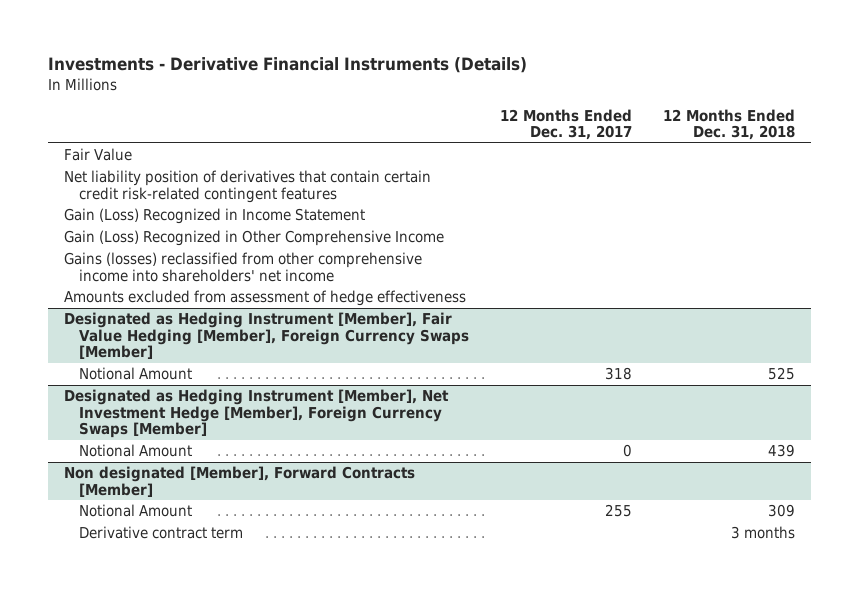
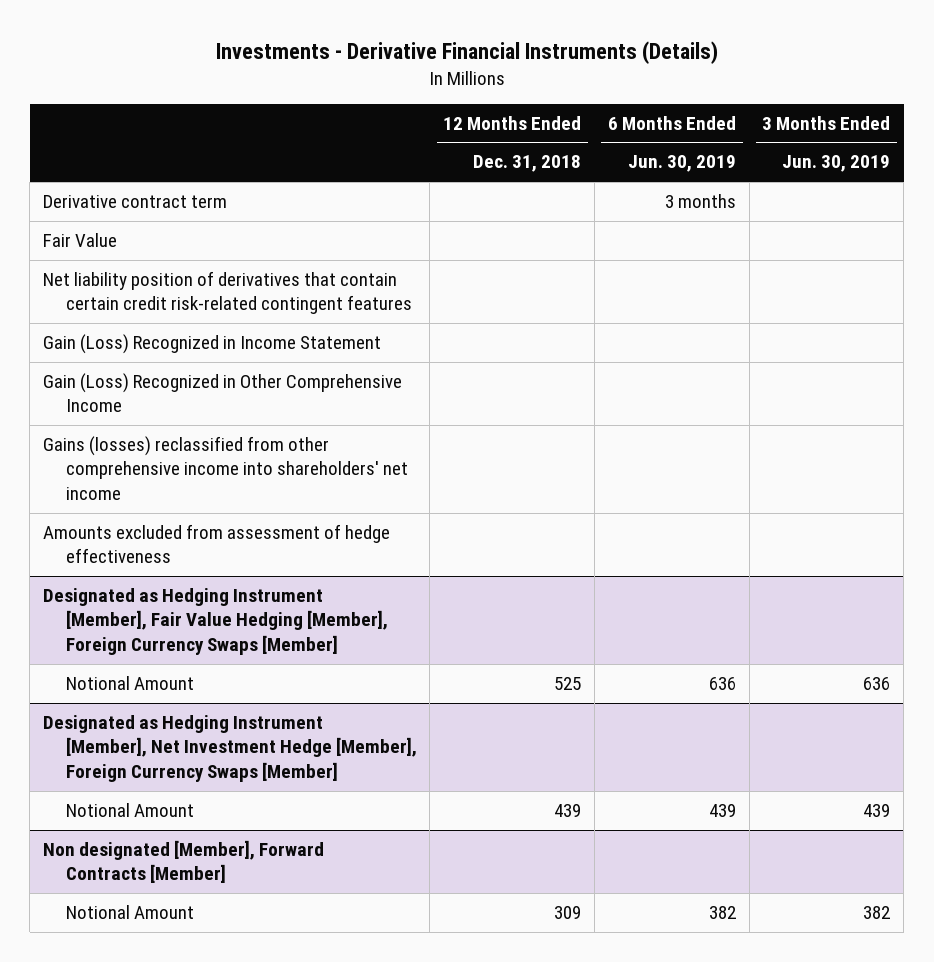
- | 12 Months Ended Dec. 31, 2017 | 12 Months Ended Dec. 31, 2018
+ | 12 Months Ended Dec. 31, 2018 | 6 Months Ended Jun. 30, 2019 | 3 Months Ended Jun. 30, 2019
+ Derivative contract term | | 3 months |
@ Non designated [Member], Forward Contracts [Member]
- Derivative contract term | | 3 months

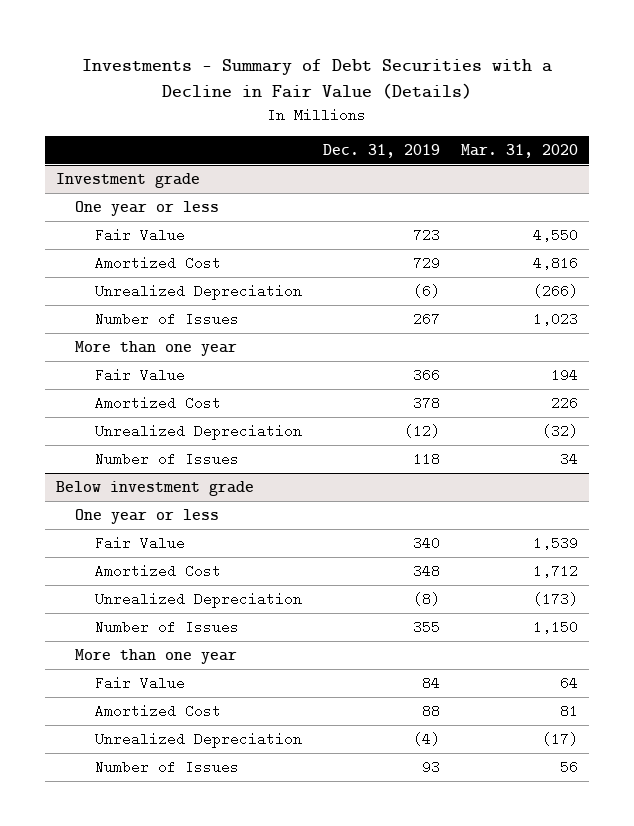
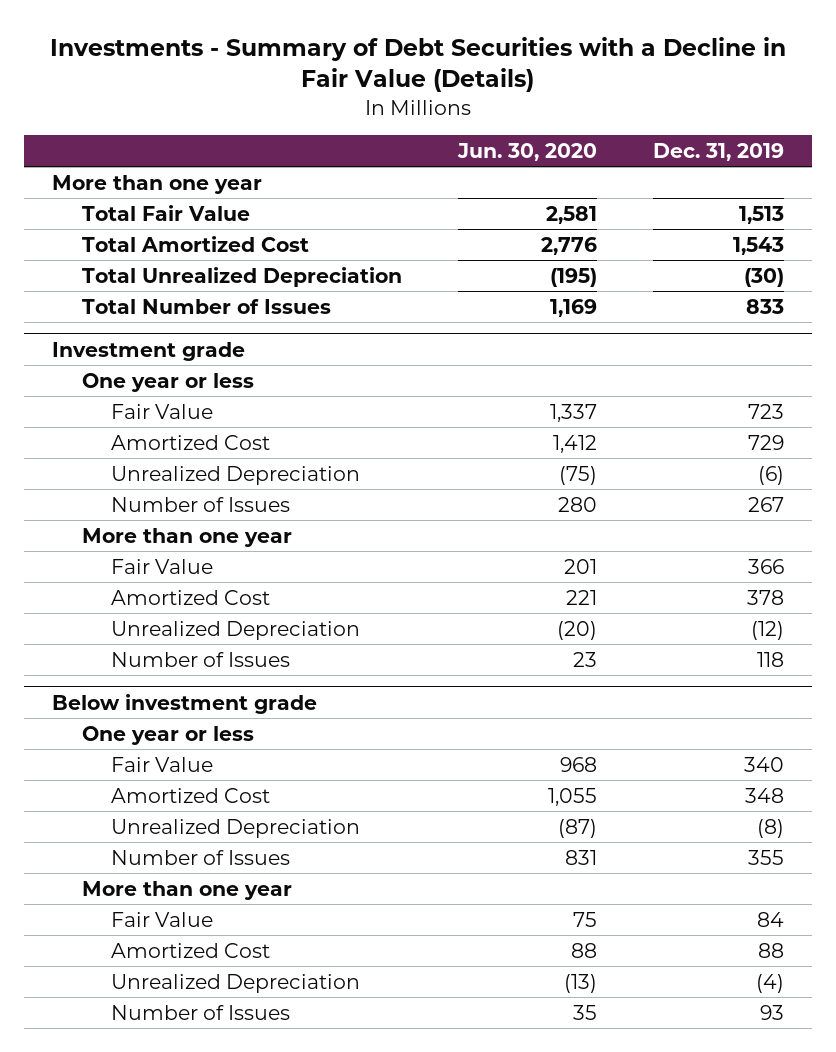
- | Dec. 31, 2019 | Mar. 31, 2020
+ | Jun. 30, 2020 | Dec. 31, 2019
+ More than one year
+ Total Fair Value | 2,581 | 1,513
+ Total Amortized Cost | 2,776 | 1,543
+ Total Unrealized Depreciation | (195) | (30)
+ Total Number of Issues | 1,169 | 833

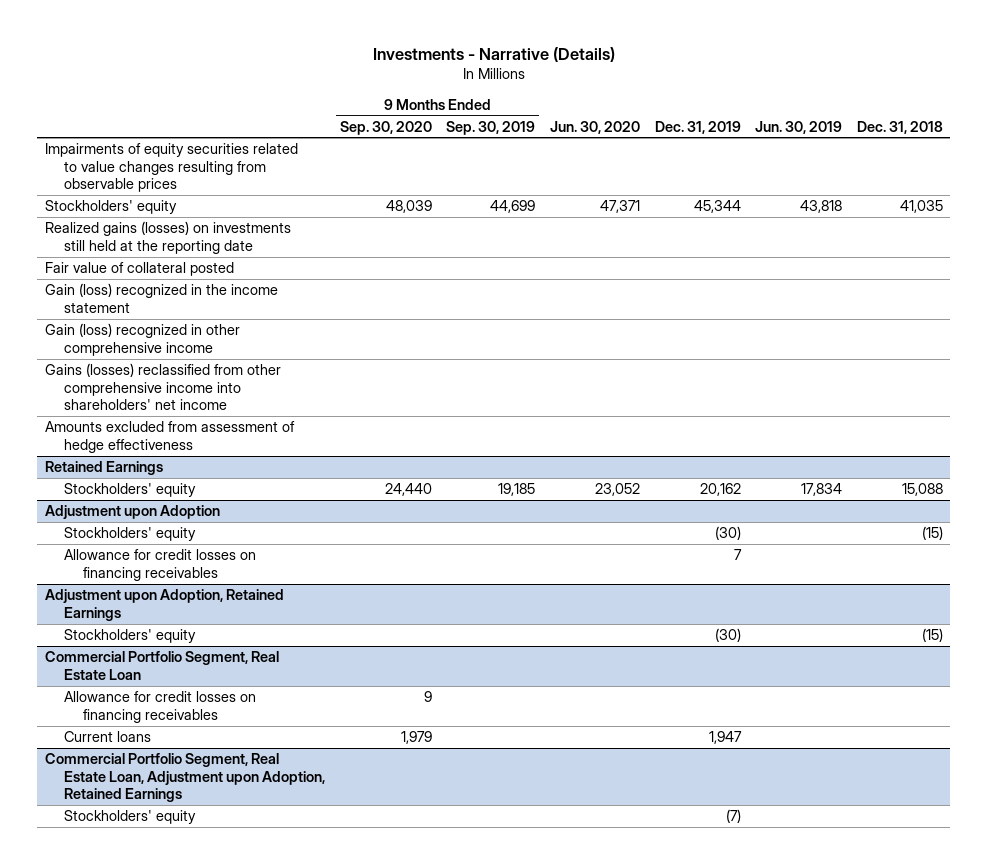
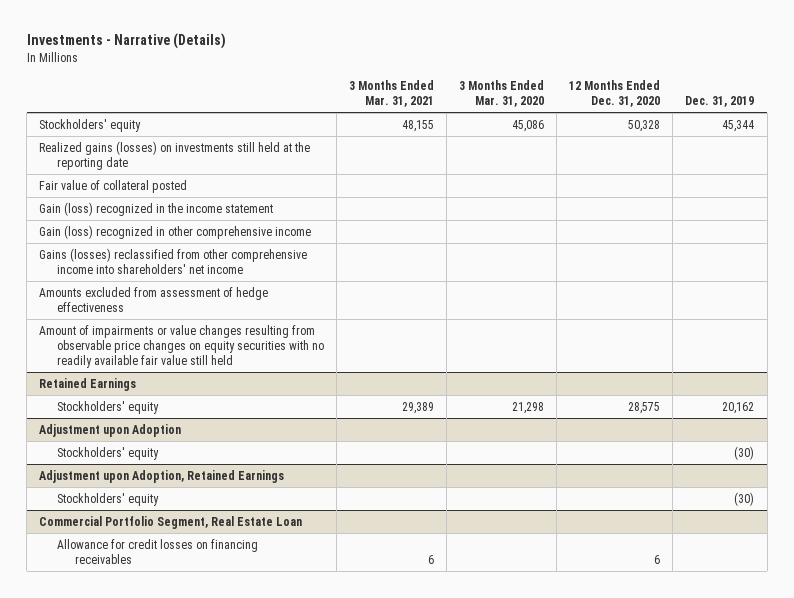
- | 9 Months Ended Sep. 30, 2020 | 9 Months Ended Sep. 30, 2019 | Jun. 30, 2020 | Dec. 31, 2019 | Jun. 30, 2019 | Dec. 31, 2018
+ | 3 Months Ended Mar. 31, 2021 | 3 Months Ended Mar. 31, 2020 | 12 Months Ended Dec. 31, 2020 | Dec. 31, 2019
- Impairments of equity securities related to value changes resulting from observable prices
+ Amount of impairments or value changes resulting from observable price changes on equity securities with no readily available fair value still held
@ Adjustment upon Adoption
- Allowance for credit losses on financing receivables | | | | 7 | |
@ Commercial Portfolio Segment, Real Estate Loan
- Current loans | 1,979 | | | 1,947 | |
- Commercial Portfolio Segment, Real Estate Loan, Adjustment upon Adoption, Retained Earnings
- Stockholders' equity | | | | (7) | |

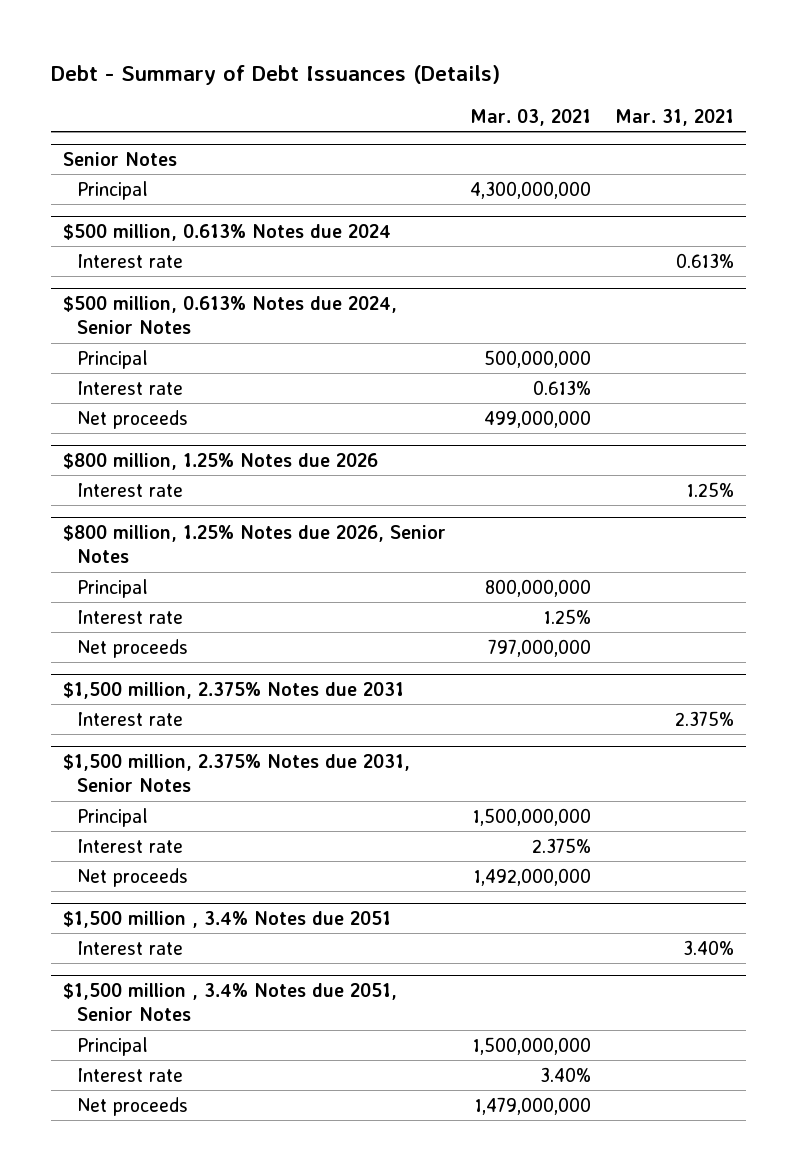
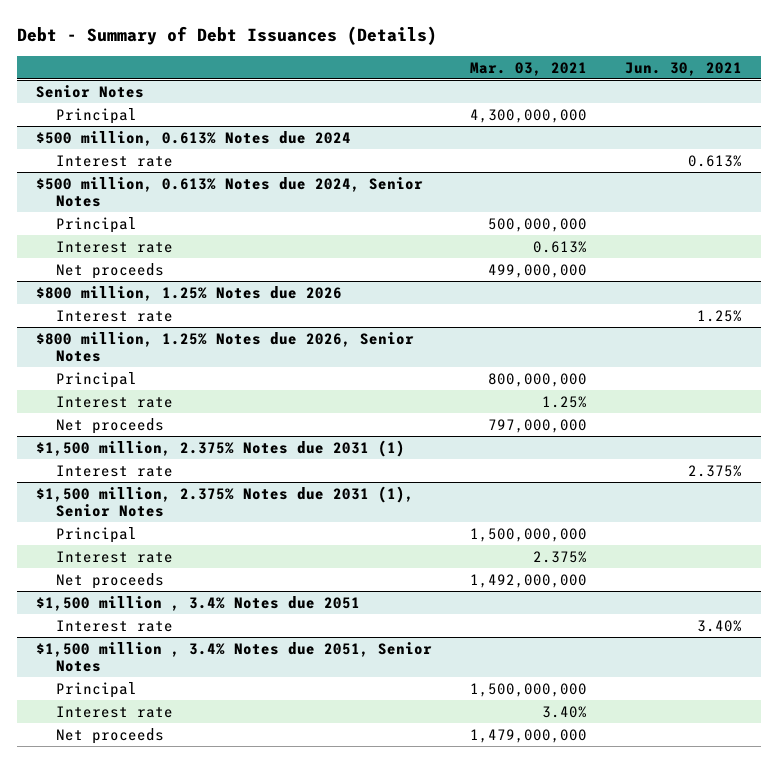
- | Mar. 03, 2021 | Mar. 31, 2021
+ | Mar. 03, 2021 | Jun. 30, 2021
- $1,500 million, 2.375% Notes due 2031
+ $1,500 million, 2.375% Notes due 2031 (1)
- $1,500 million, 2.375% Notes due 2031, Senior Notes
+ $1,500 million, 2.375% Notes due 2031 (1), Senior Notes

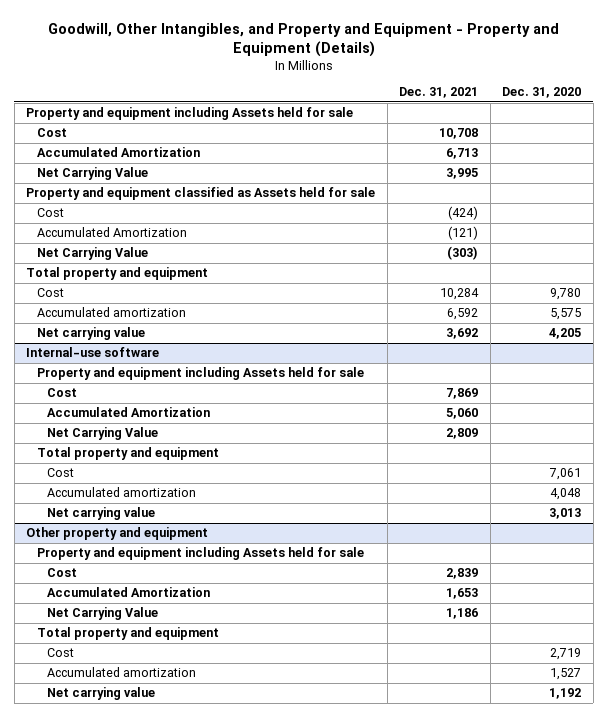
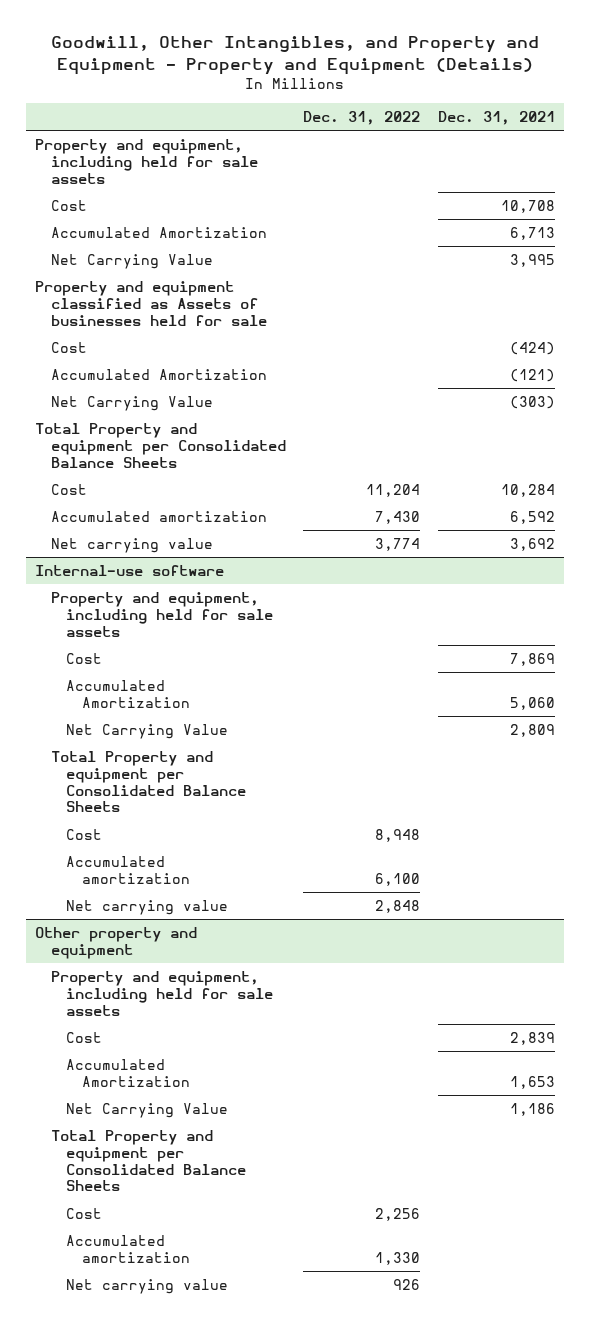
- | Dec. 31, 2021 | Dec. 31, 2020
+ | Dec. 31, 2022 | Dec. 31, 2021
- Property and equipment including Assets held for sale
+ Property and equipment, including held for sale assets
- Property and equipment classified as Assets held for sale
+ Property and equipment classified as Assets of businesses held for sale
- Total property and equipment
+ Total Property and equipment per Consolidated Balance Sheets
@ Internal-use software
- Property and equipment including Assets held for sale
+ Property and equipment, including held for sale assets
- Total property and equipment
+ Total Property and equipment per Consolidated Balance Sheets
@ Other property and equipment
- Property and equipment including Assets held for sale
+ Property and equipment, including held for sale assets
- Total property and equipment
+ Total Property and equipment per Consolidated Balance Sheets

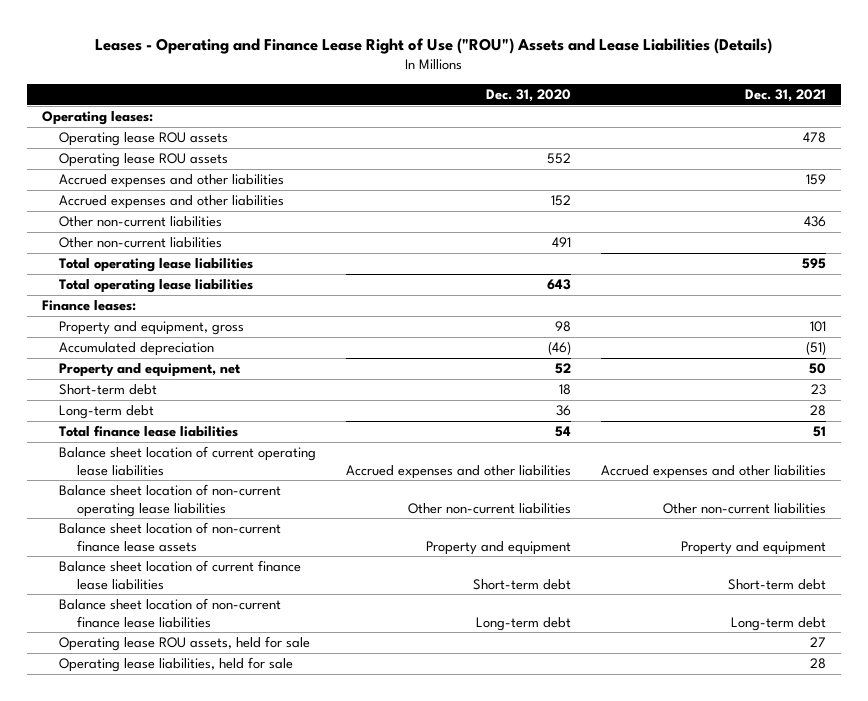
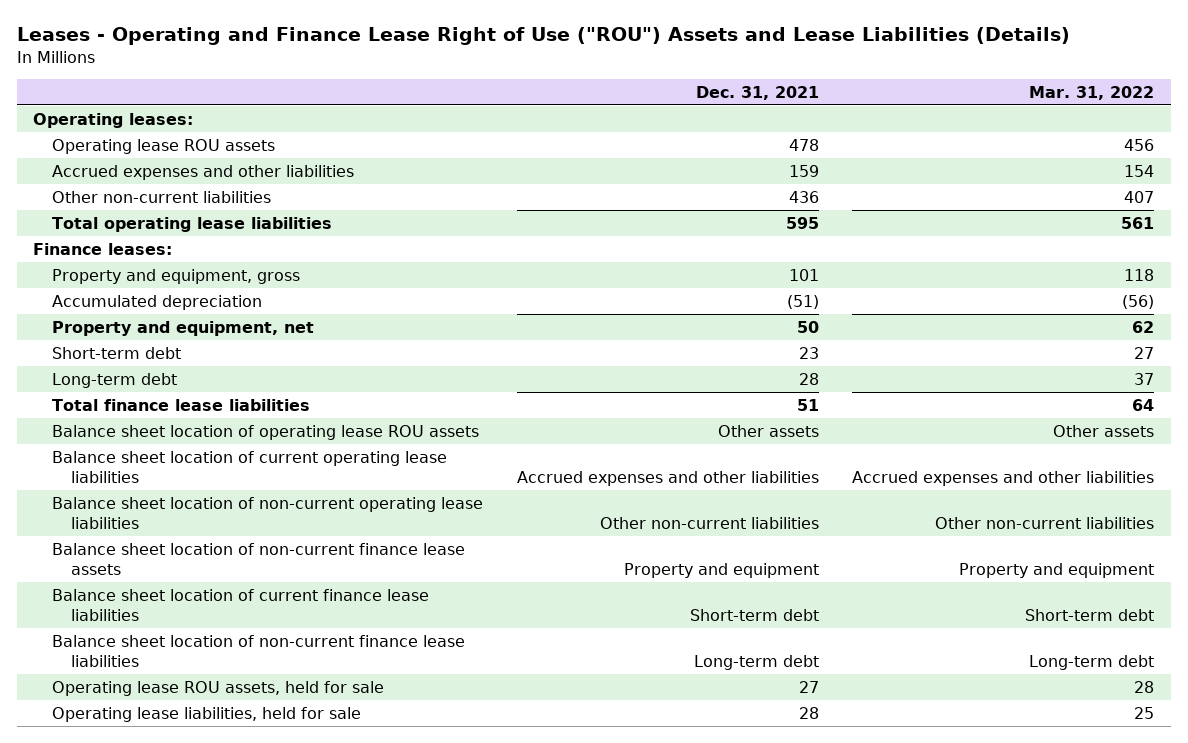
- | Dec. 31, 2020 | Dec. 31, 2021
+ | Dec. 31, 2021 | Mar. 31, 2022
- Operating lease ROU assets | 552 |
- Accrued expenses and other liabilities | 152 |
- Other non-current liabilities | 491 |
- Total operating lease liabilities | 643 |
+ Balance sheet location of operating lease ROU assets | Other assets | Other assets

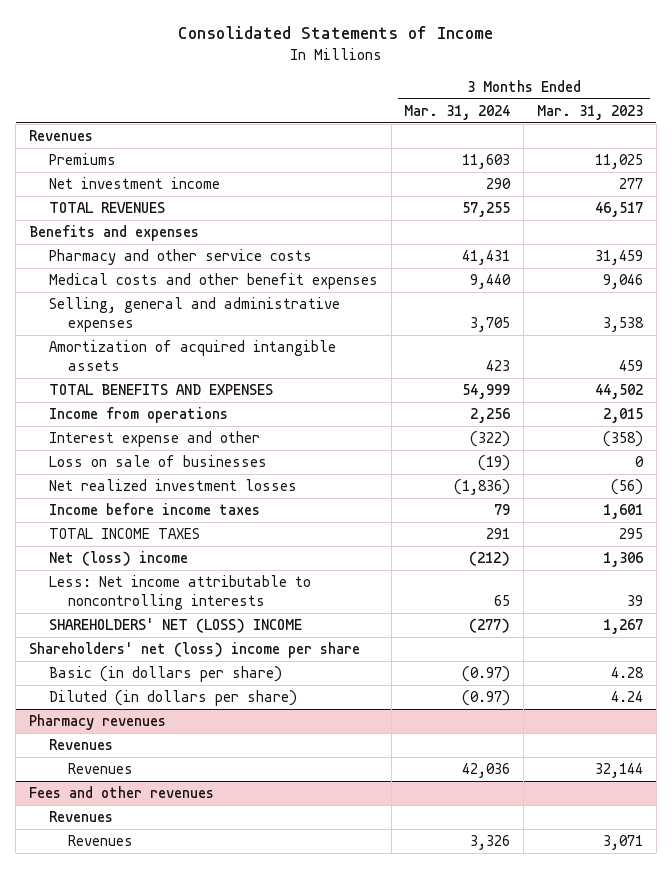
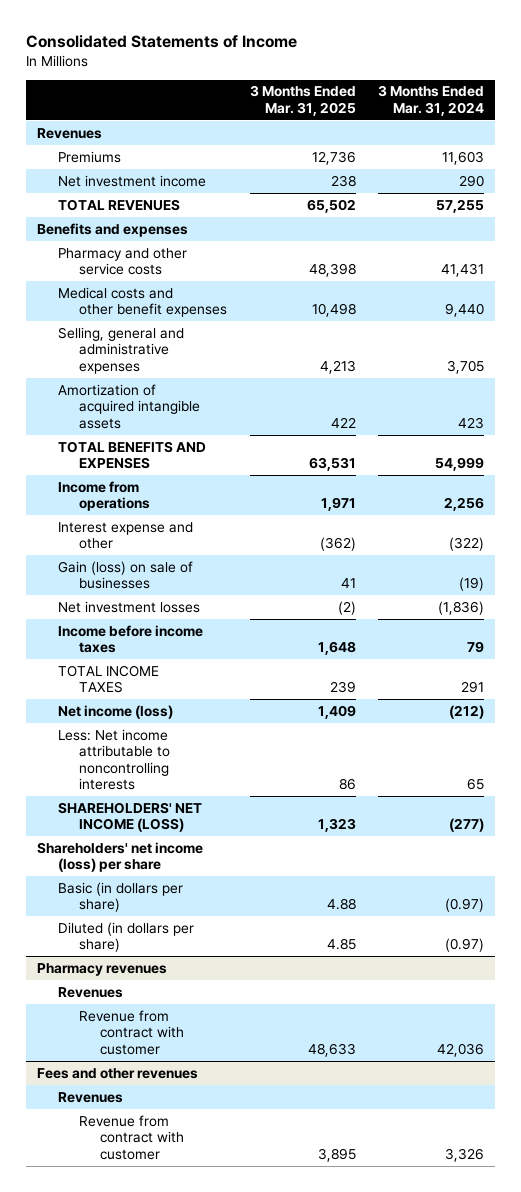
- | 3 Months Ended Mar. 31, 2024 | 3 Months Ended Mar. 31, 2023
+ | 3 Months Ended Mar. 31, 2025 | 3 Months Ended Mar. 31, 2024
- Loss on sale of businesses | (19) | 0
- Net realized investment losses | (1,836) | (56)
+ Gain (loss) on sale of businesses | 41 | (19)
+ Net investment losses | (2) | (1,836)
- Net (loss) income | (212) | 1,306
+ Net income (loss) | 1,409 | (212)
- SHAREHOLDERS' NET (LOSS) INCOME | (277) | 1,267
- Shareholders' net (loss) income per share
+ SHAREHOLDERS' NET INCOME (LOSS) | 1,323 | (277)
+ Shareholders' net income (loss) per share
@ Pharmacy revenues
- Revenues | 42,036 | 32,144
+ Revenue from contract with customer | 48,633 | 42,036
@ Fees and other revenues
- Revenues | 3,326 | 3,071
+ Revenue from contract with customer | 3,895 | 3,326

